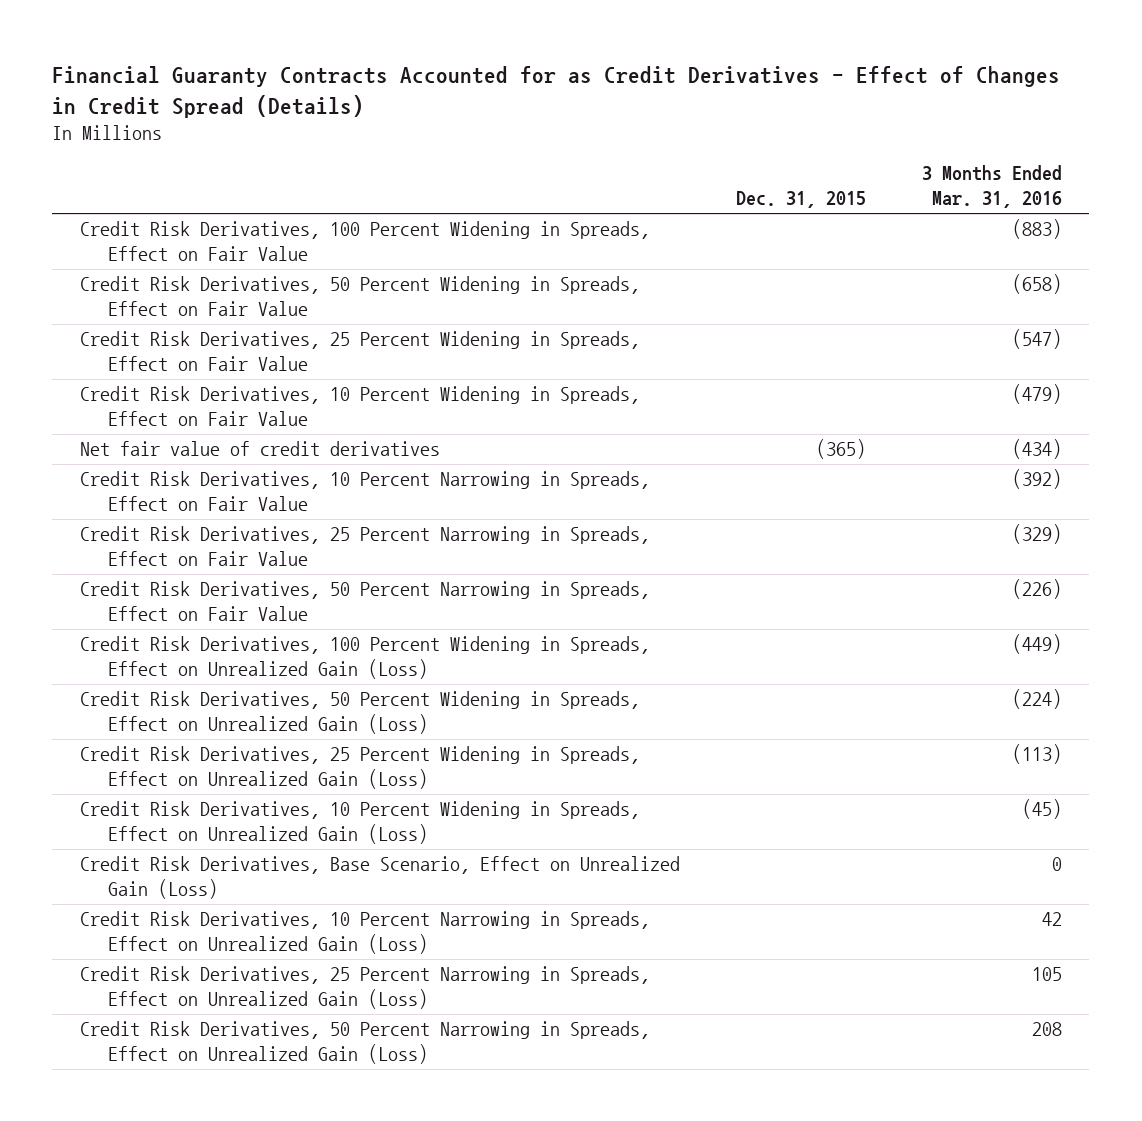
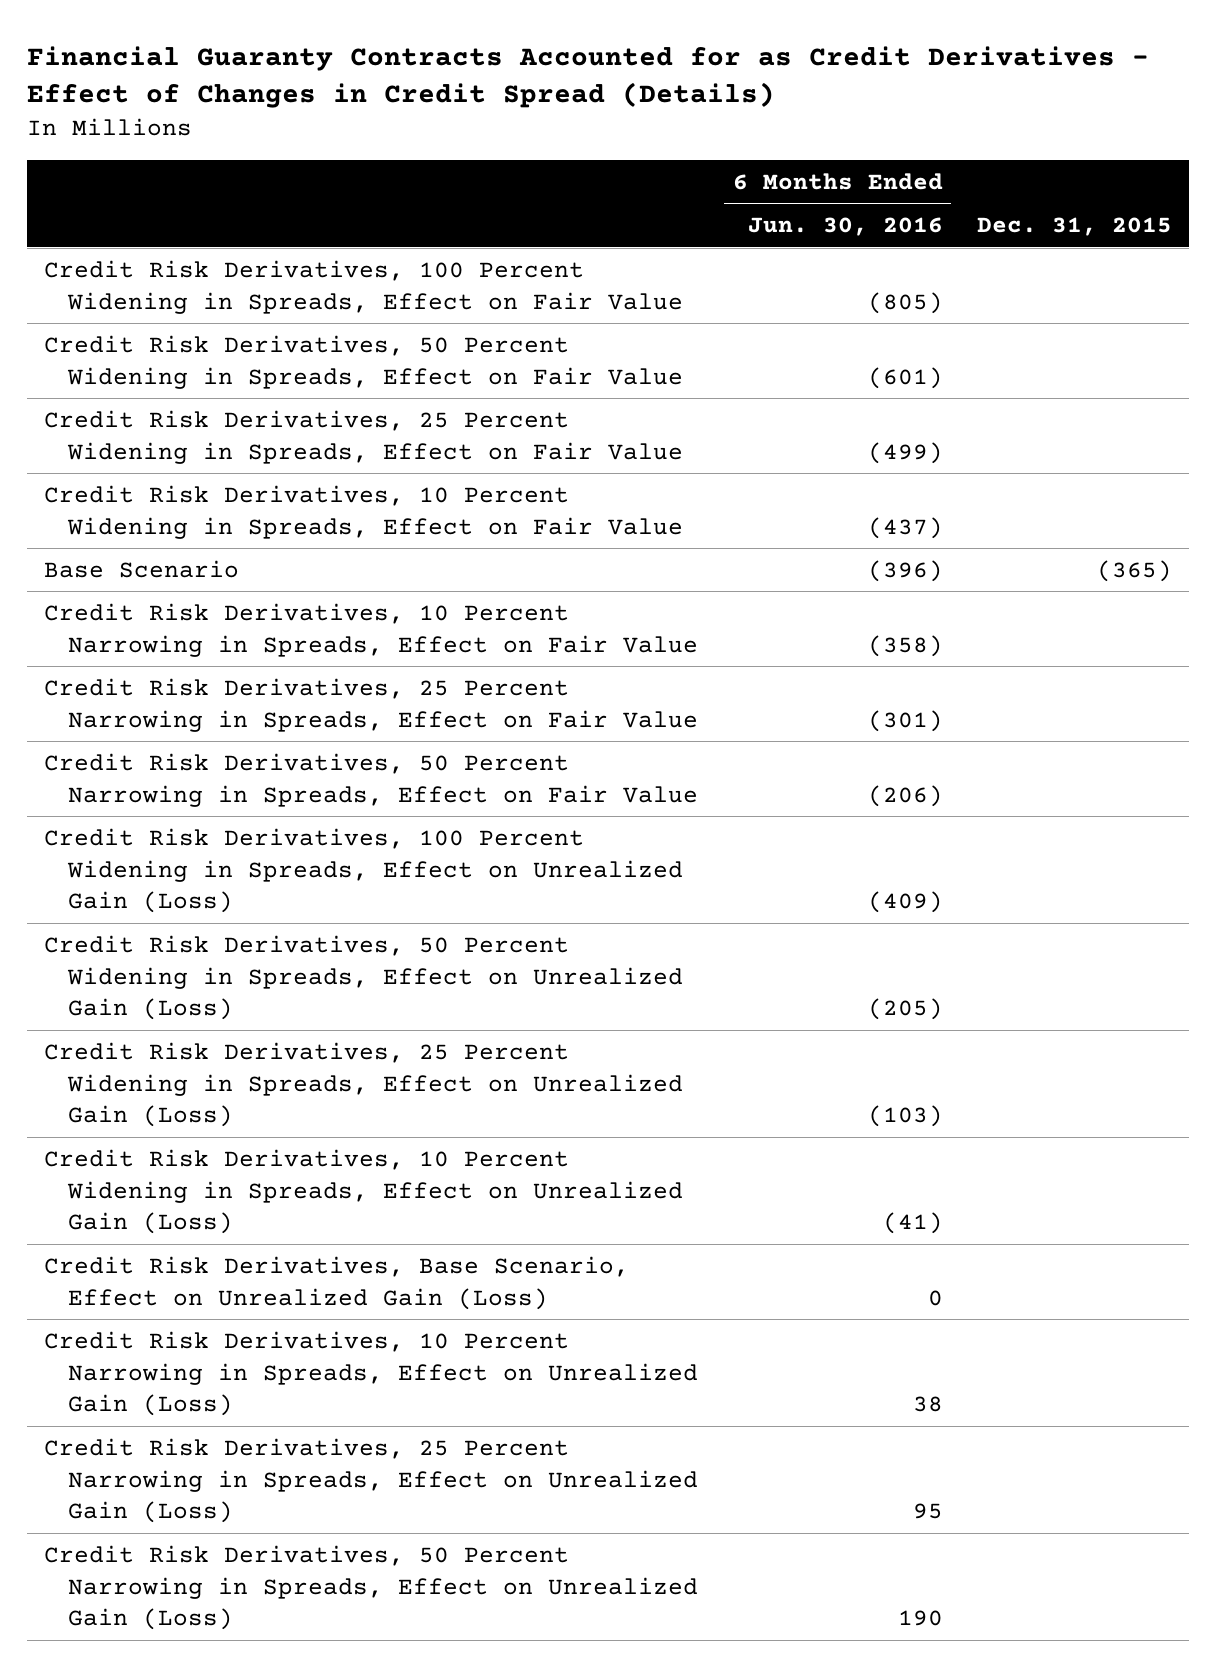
- | Dec. 31, 2015 | 3 Months Ended Mar. 31, 2016
+ | 6 Months Ended Jun. 30, 2016 | Dec. 31, 2015
- Net fair value of credit derivatives | (365) | (434)
+ Base Scenario | (396) | (365)

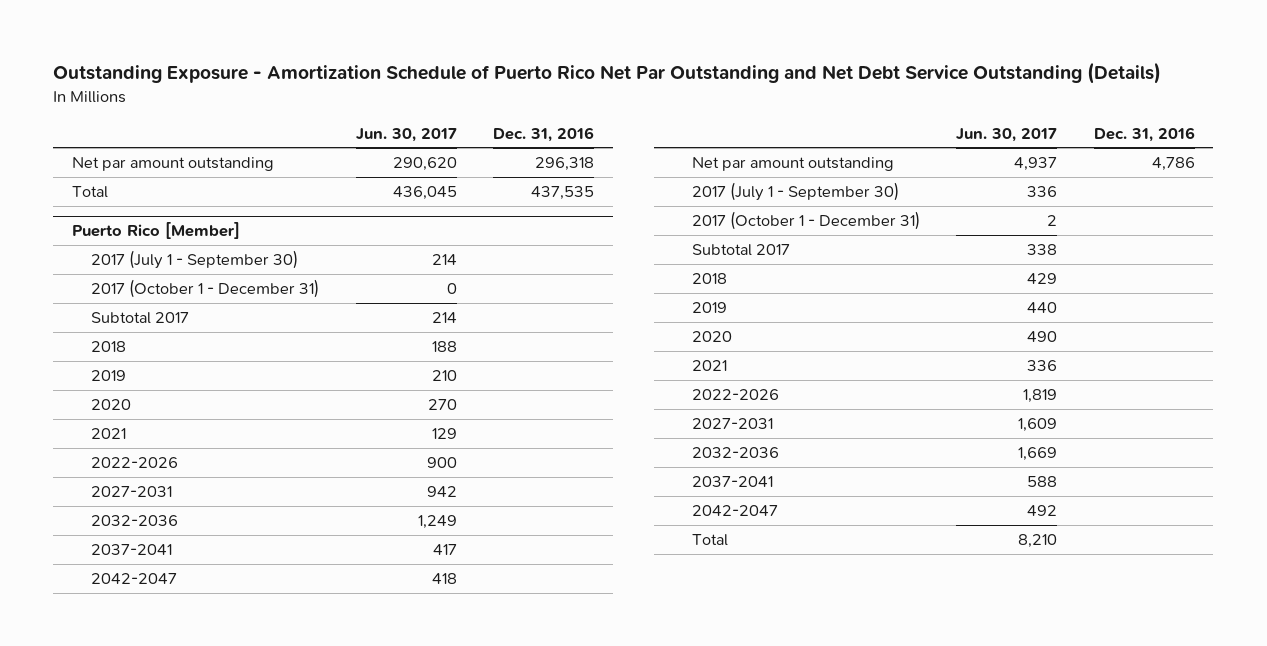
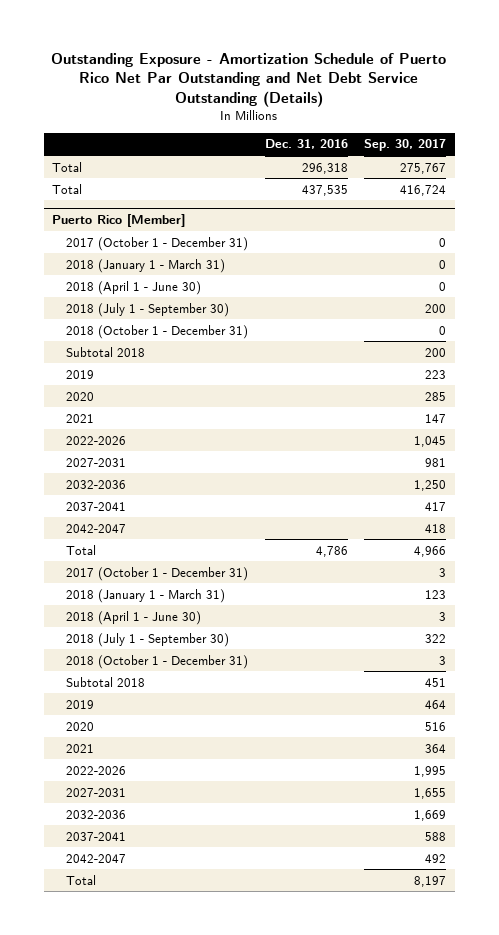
- | Jun. 30, 2017 | Dec. 31, 2016
+ | Dec. 31, 2016 | Sep. 30, 2017
- Net par amount outstanding | 290,620 | 296,318
+ Total | 296,318 | 275,767
@ Puerto Rico [Member]
- 2017 (July 1 - September 30) | 214 |
- Subtotal 2017 | 214 |
- 2018 | 188 |
+ 2018 (January 1 - March 31) | | 0
+ 2018 (April 1 - June 30) | | 0
+ 2018 (July 1 - September 30) | | 200
+ 2018 (October 1 - December 31) | | 0
+ Subtotal 2018 | | 200
- Net par amount outstanding | 4,937 | 4,786
- 2017 (July 1 - September 30) | 336 |
+ Total | 4,786 | 4,966
- Subtotal 2017 | 338 |
- 2018 | 429 |
+ 2018 (January 1 - March 31) | | 123
+ 2018 (April 1 - June 30) | | 3
+ 2018 (July 1 - September 30) | | 322
+ 2018 (October 1 - December 31) | | 3
+ Subtotal 2018 | | 451

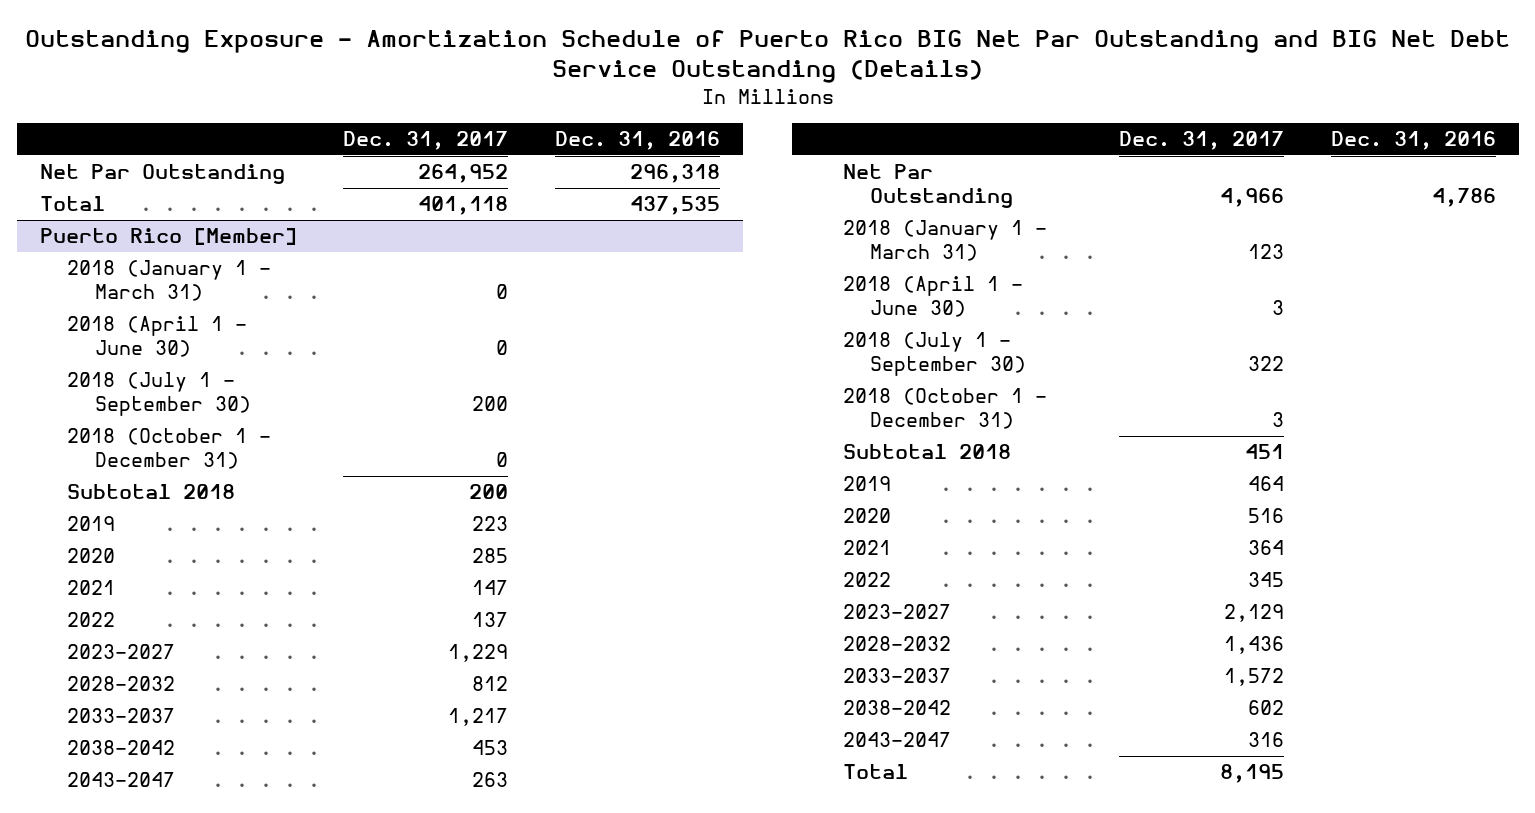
- Outstanding Exposure - Amortization Schedule of Puerto Rico Net Par Outstanding and Net Debt Service Outstanding (Details)
+ Outstanding Exposure - Amortization Schedule of Puerto Rico BIG Net Par Outstanding and BIG Net Debt Service Outstanding (Details)
- | Dec. 31, 2016 | Sep. 30, 2017
+ | Dec. 31, 2017 | Dec. 31, 2016
- Total | 296,318 | 275,767
+ Net Par Outstanding | 264,952 | 296,318
@ Puerto Rico [Member]
- 2017 (October 1 - December 31) | | 0
- 2022-2026 | | 1,045
- 2027-2031 | | 981
- 2032-2036 | | 1,250
- 2037-2041 | | 417
- 2042-2047 | | 418
- Total | 4,786 | 4,966
- 2017 (October 1 - December 31) | | 3
+ 2022 | 137 |
+ 2023-2027 | 1,229 |
+ 2028-2032 | 812 |
+ 2033-2037 | 1,217 |
+ 2038-2042 | 453 |
+ 2043-2047 | 263 |
+ Net Par Outstanding | 4,966 | 4,786
- 2022-2026 | | 1,995
- 2027-2031 | | 1,655
- 2032-2036 | | 1,669
- 2037-2041 | | 588
- 2042-2047 | | 492
+ 2022 | 345 |
+ 2023-2027 | 2,129 |
+ 2028-2032 | 1,436 |
+ 2033-2037 | 1,572 |
+ 2038-2042 | 602 |
+ 2043-2047 | 316 |

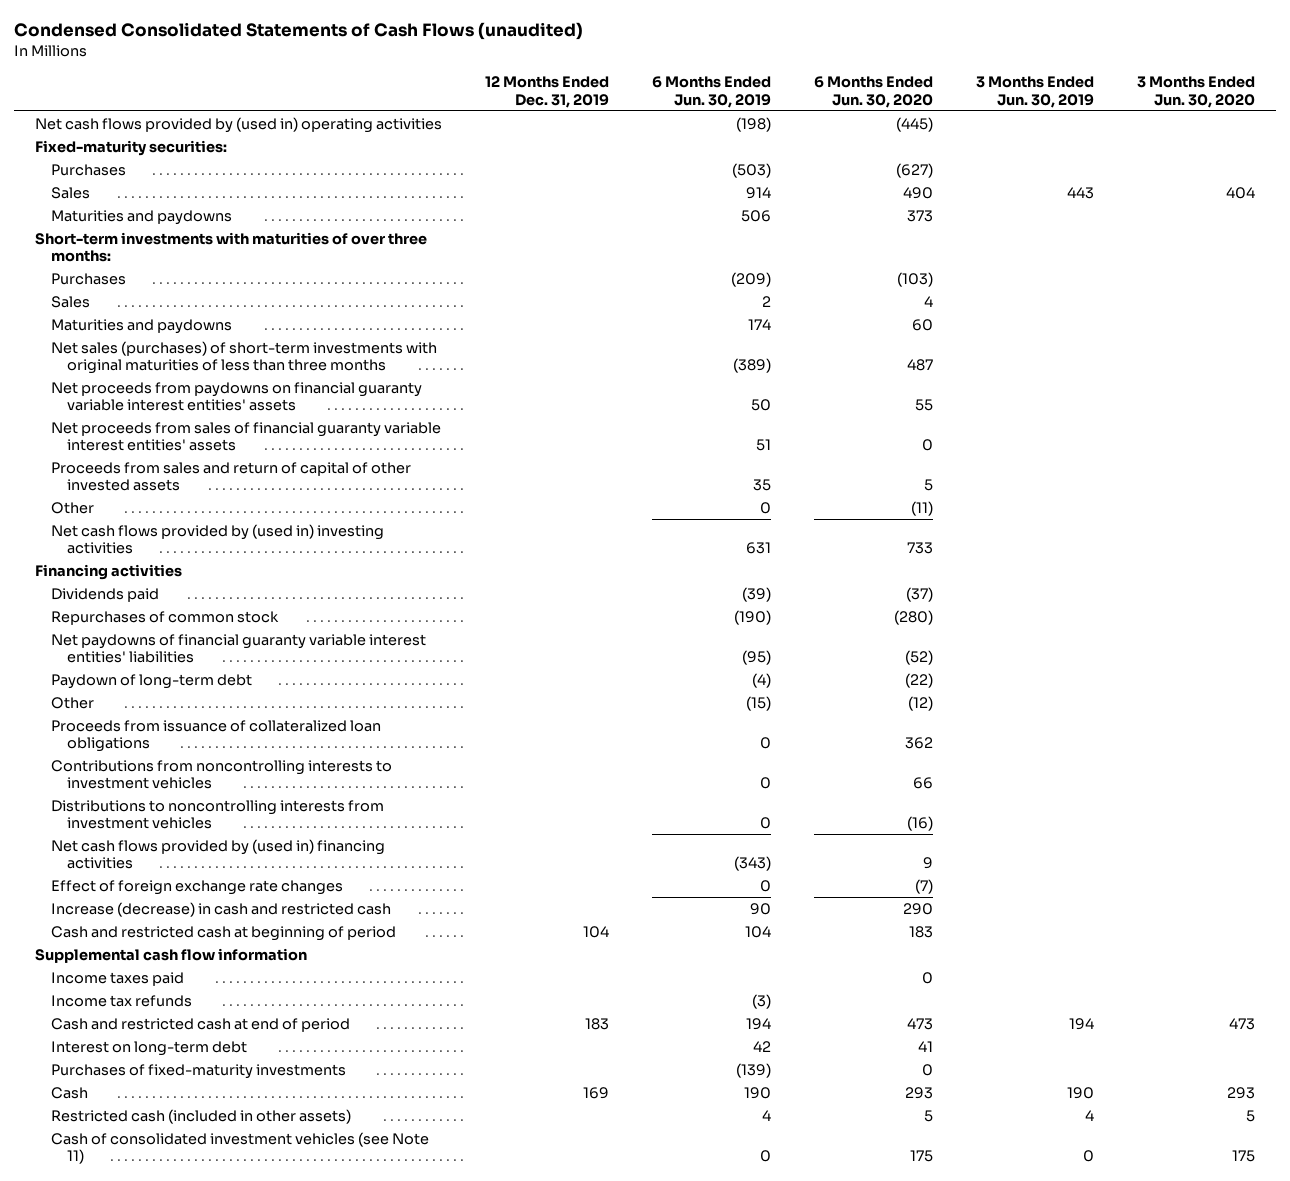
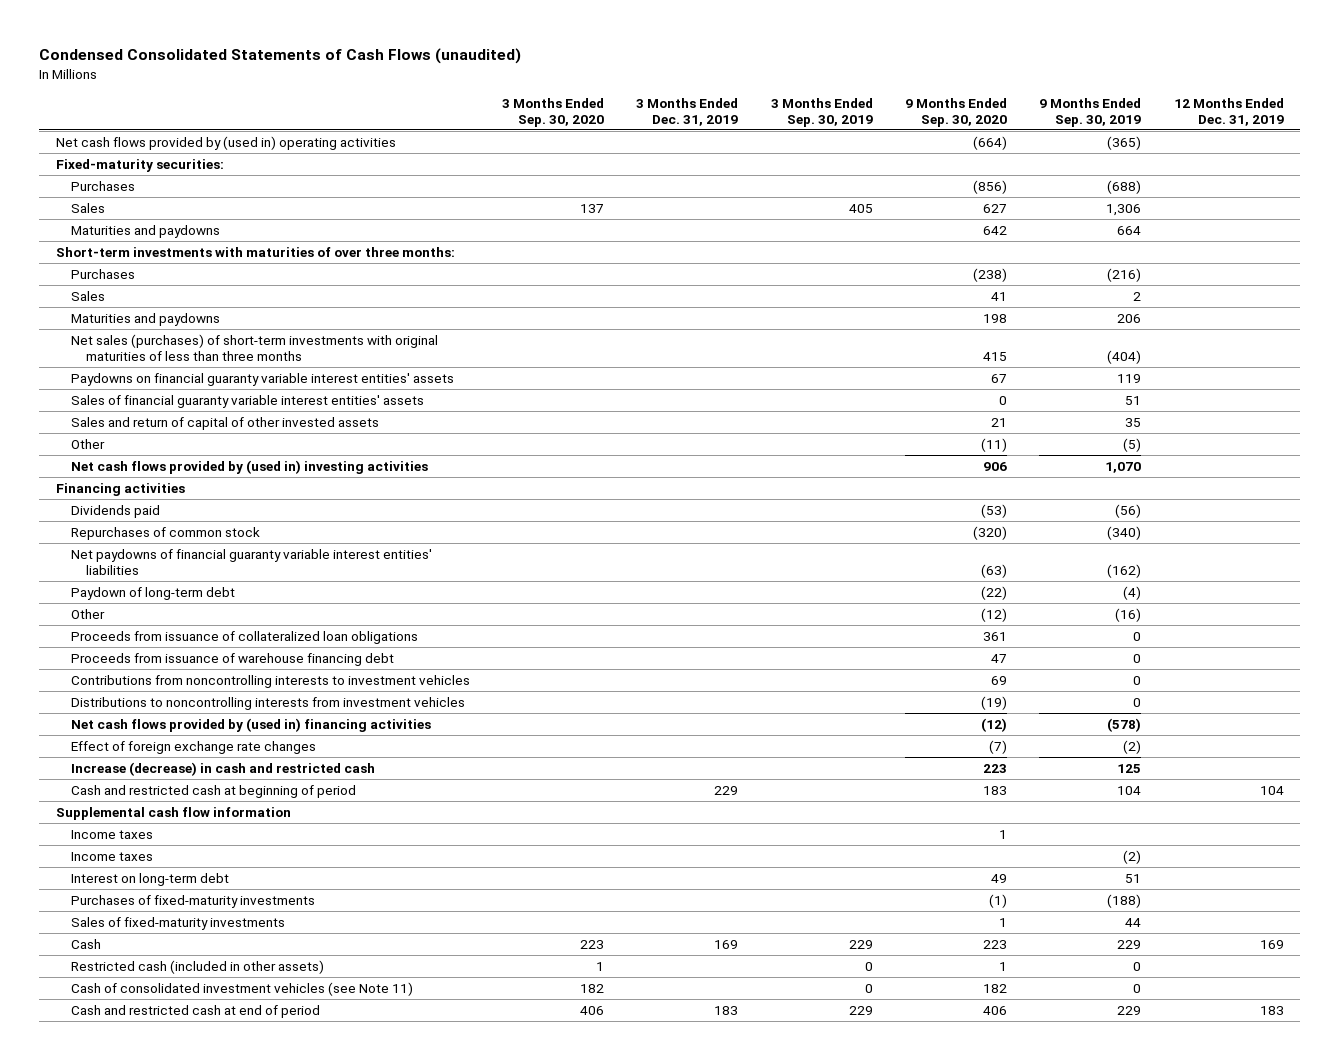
- | 12 Months Ended Dec. 31, 2019 | 6 Months Ended Jun. 30, 2019 | 6 Months Ended Jun. 30, 2020 | 3 Months Ended Jun. 30, 2019 | 3 Months Ended Jun. 30, 2020
+ | 3 Months Ended Sep. 30, 2020 | 3 Months Ended Dec. 31, 2019 | 3 Months Ended Sep. 30, 2019 | 9 Months Ended Sep. 30, 2020 | 9 Months Ended Sep. 30, 2019 | 12 Months Ended Dec. 31, 2019
- Net proceeds from paydowns on financial guaranty variable interest entities' assets | | 50 | 55 | |
- Net proceeds from sales of financial guaranty variable interest entities' assets | | 51 | 0 | |
- Proceeds from sales and return of capital of other invested assets | | 35 | 5 | |
+ Paydowns on financial guaranty variable interest entities' assets | | | | 67 | 119 |
+ Sales of financial guaranty variable interest entities' assets | | | | 0 | 51 |
+ Sales and return of capital of other invested assets | | | | 21 | 35 |
+ Proceeds from issuance of warehouse financing debt | | | | 47 | 0 |
- Income taxes paid | | | 0 | |
- Income tax refunds | | (3) | | |
+ Income taxes | | | | 1 | |
+ Income taxes | | | | | (2) |
+ Sales of fixed-maturity investments | | | | 1 | 44 |
moved down: Cash and restricted cash at end of period | 406 | 183 | 229 | 406 | 229 | 183

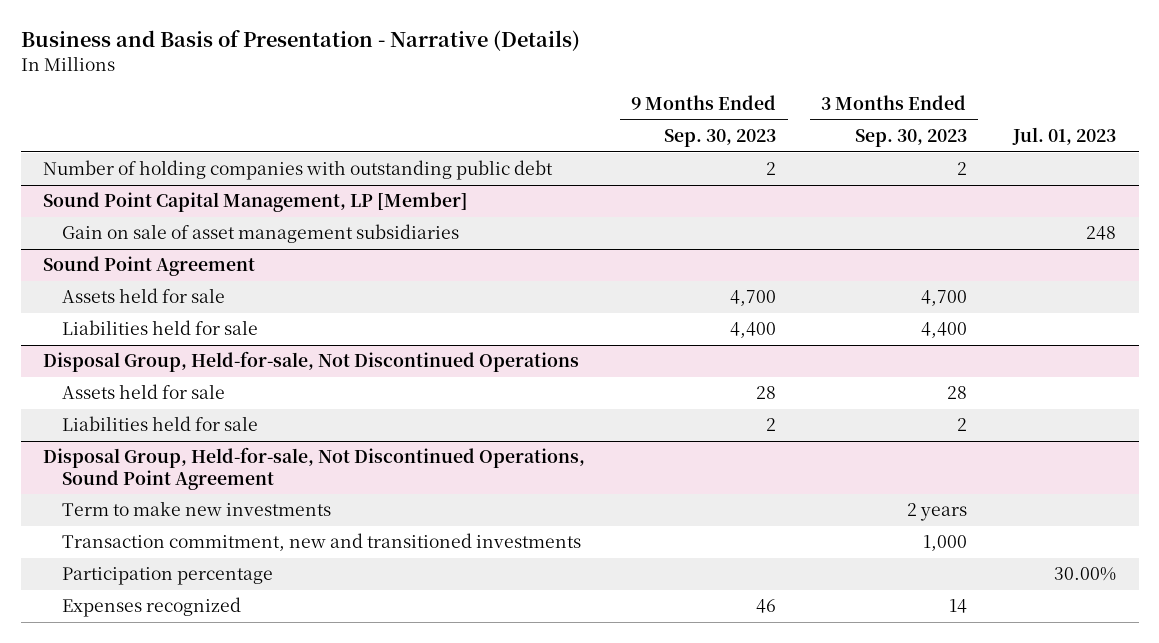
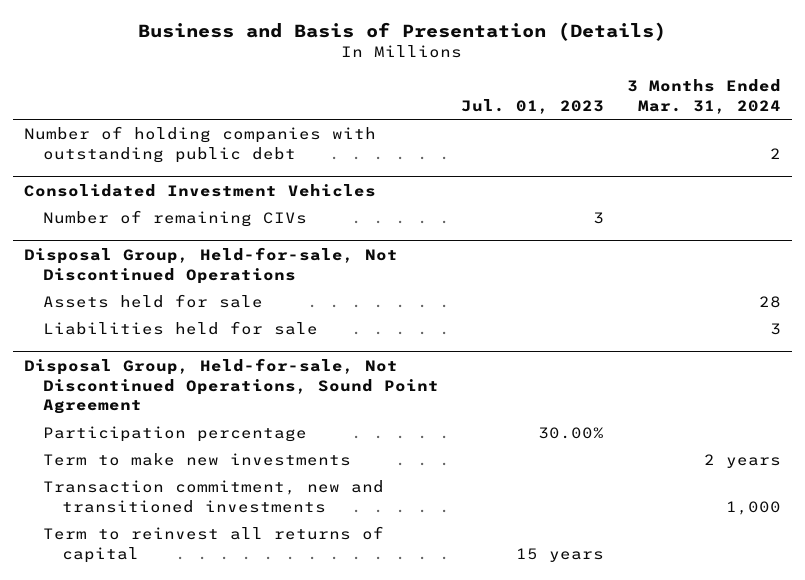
- Business and Basis of Presentation - Narrative (Details)
+ Business and Basis of Presentation (Details)
- | 9 Months Ended Sep. 30, 2023 | 3 Months Ended Sep. 30, 2023 | Jul. 01, 2023
+ | Jul. 01, 2023 | 3 Months Ended Mar. 31, 2024
- Sound Point Capital Management, LP [Member]
- Gain on sale of asset management subsidiaries | | | 248
- Sound Point Agreement
- Assets held for sale | 4,700 | 4,700 |
- Liabilities held for sale | 4,400 | 4,400 |
+ Consolidated Investment Vehicles
+ Number of remaining CIVs | 3 |
@ Disposal Group, Held-for-sale, Not Discontinued Operations, Sound Point Agreement
moved up: Participation percentage | 30.00% |
- Expenses recognized | 46 | 14 |
+ Term to reinvest all returns of capital | 15 years |

